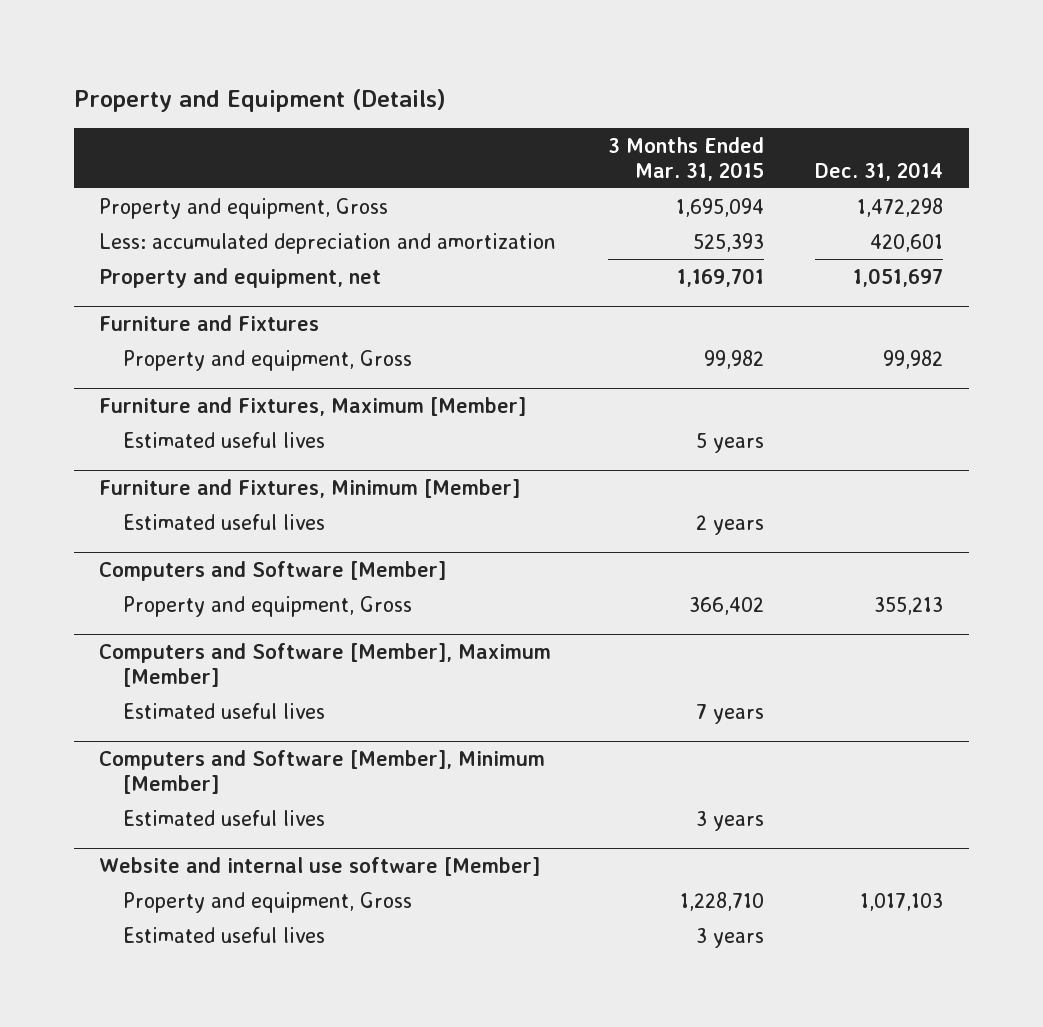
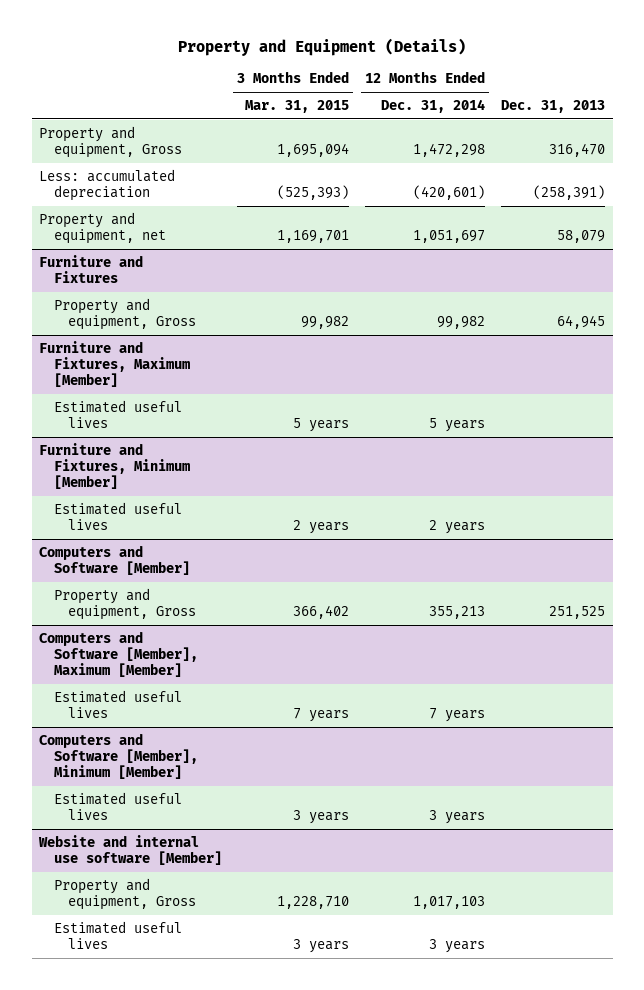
- | 3 Months Ended Mar. 31, 2015 | Dec. 31, 2014
+ | 3 Months Ended Mar. 31, 2015 | 12 Months Ended Dec. 31, 2014 | Dec. 31, 2013
- Less: accumulated depreciation and amortization | 525,393 | 420,601
+ Less: accumulated depreciation | (525,393) | (420,601) | (258,391)

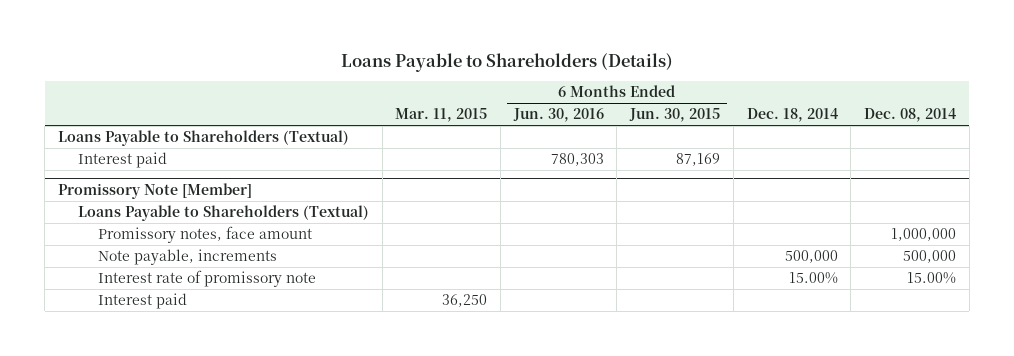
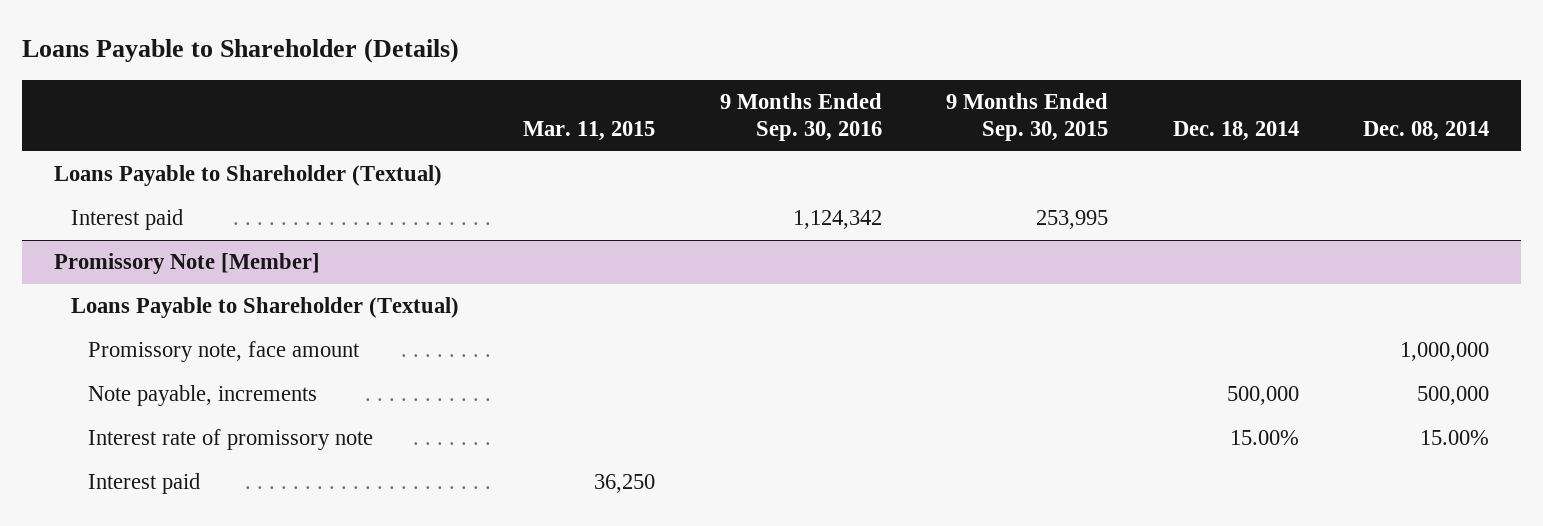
- Loans Payable to Shareholders (Details)
+ Loans Payable to Shareholder (Details)
- | Mar. 11, 2015 | 6 Months Ended Jun. 30, 2016 | 6 Months Ended Jun. 30, 2015 | Dec. 18, 2014 | Dec. 08, 2014
+ | Mar. 11, 2015 | 9 Months Ended Sep. 30, 2016 | 9 Months Ended Sep. 30, 2015 | Dec. 18, 2014 | Dec. 08, 2014
- Loans Payable to Shareholders (Textual)
+ Loans Payable to Shareholder (Textual)
@ Promissory Note [Member]
- Loans Payable to Shareholders (Textual)
- Promissory notes, face amount | | | | | 1,000,000
+ Loans Payable to Shareholder (Textual)
+ Promissory note, face amount | | | | | 1,000,000

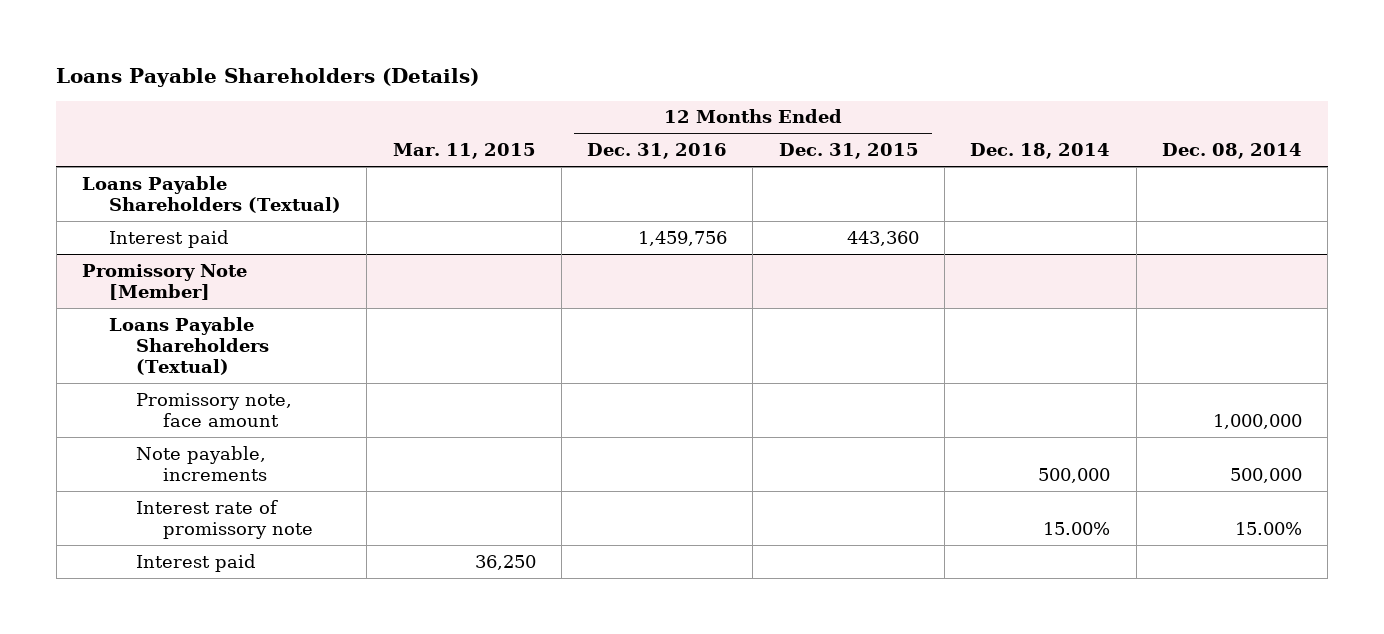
- Loans Payable to Shareholder (Details)
+ Loans Payable Shareholders (Details)
- | Mar. 11, 2015 | 9 Months Ended Sep. 30, 2016 | 9 Months Ended Sep. 30, 2015 | Dec. 18, 2014 | Dec. 08, 2014
+ | Mar. 11, 2015 | 12 Months Ended Dec. 31, 2016 | 12 Months Ended Dec. 31, 2015 | Dec. 18, 2014 | Dec. 08, 2014
- Loans Payable to Shareholder (Textual)
+ Loans Payable Shareholders (Textual)
@ Promissory Note [Member]
- Loans Payable to Shareholder (Textual)
+ Loans Payable Shareholders (Textual)

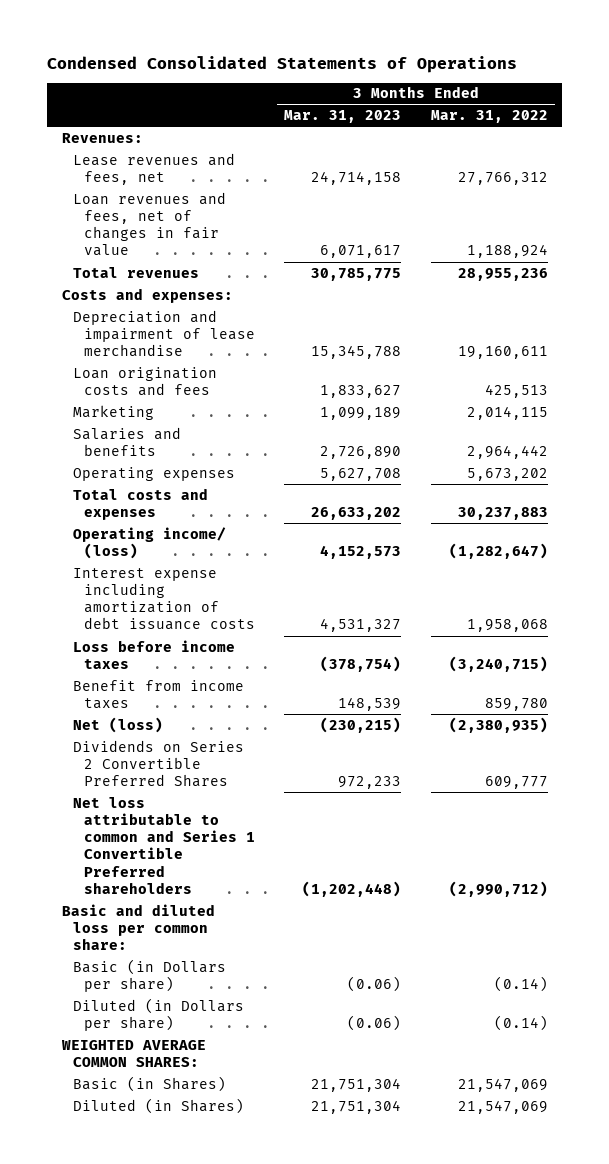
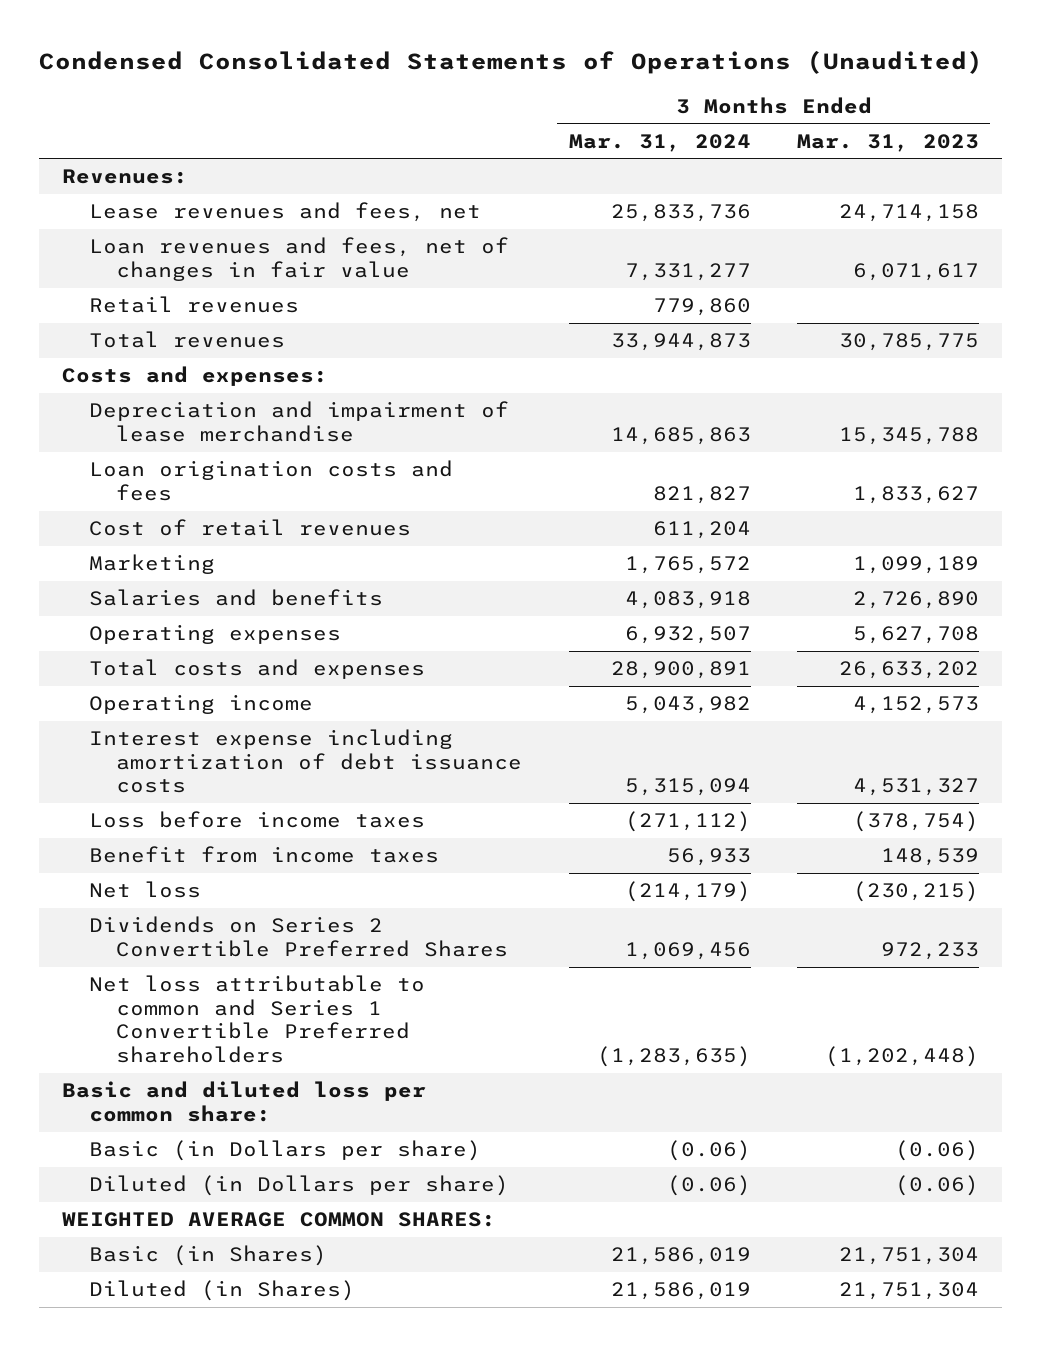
- Condensed Consolidated Statements of Operations
+ Condensed Consolidated Statements of Operations (Unaudited)
- | 3 Months Ended Mar. 31, 2023 | 3 Months Ended Mar. 31, 2022
+ | 3 Months Ended Mar. 31, 2024 | 3 Months Ended Mar. 31, 2023
+ Retail revenues | 779,860 |
+ Cost of retail revenues | 611,204 |
- Operating income/ (loss) | 4,152,573 | (1,282,647)
+ Operating income | 5,043,982 | 4,152,573
- Net (loss) | (230,215) | (2,380,935)
+ Net loss | (214,179) | (230,215)

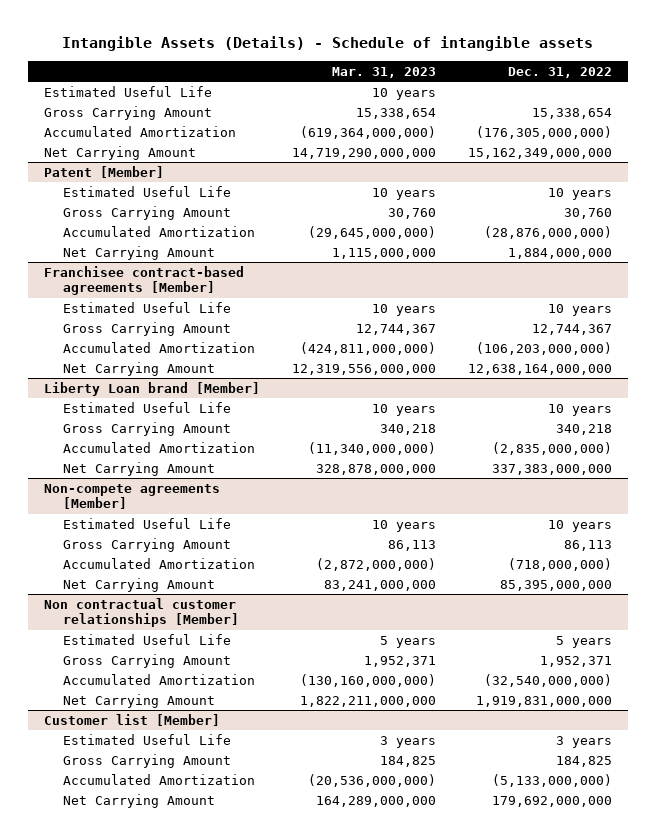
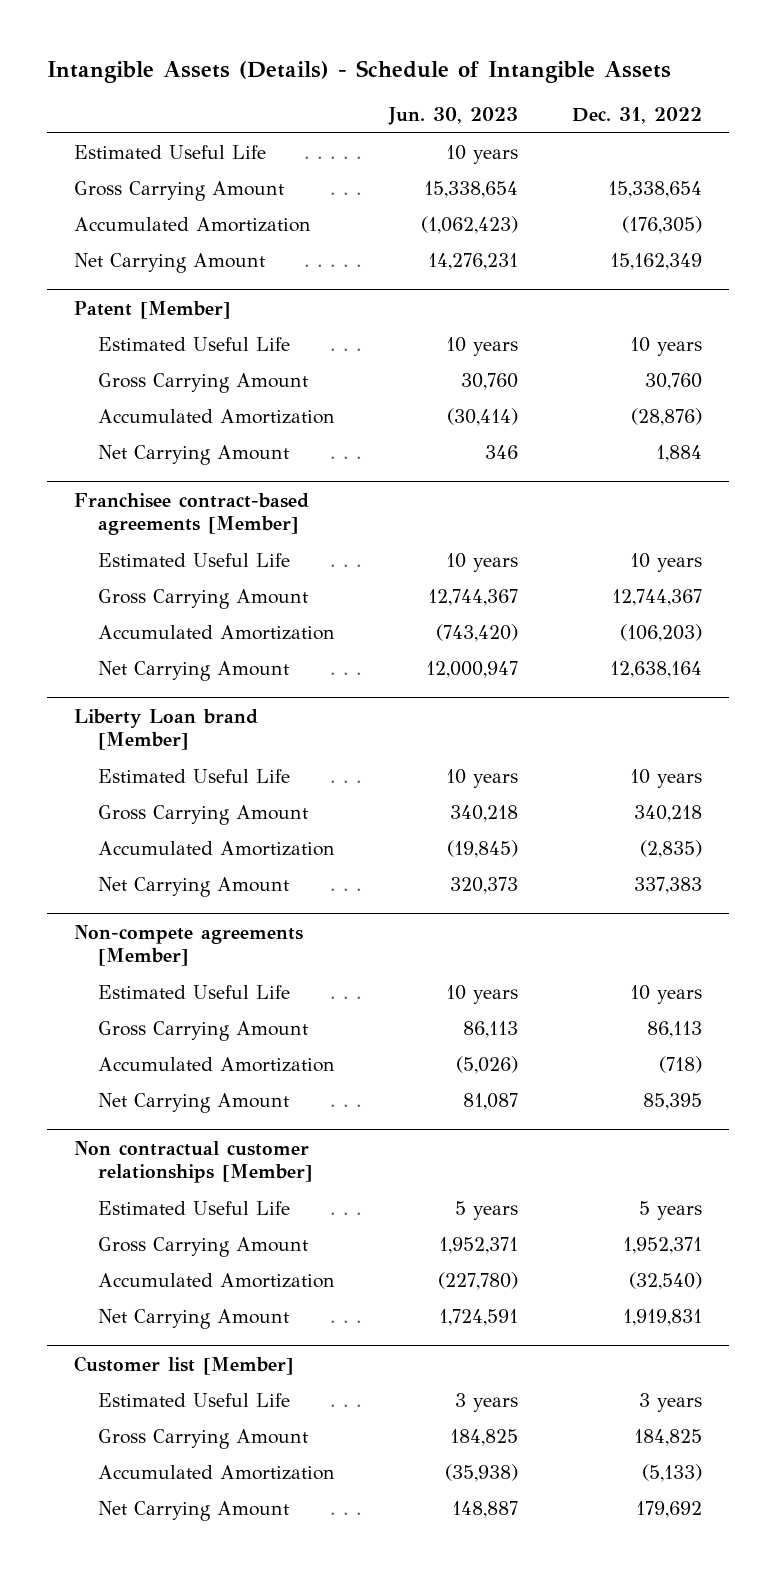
- Intangible Assets (Details) - Schedule of intangible assets
+ Intangible Assets (Details) - Schedule of Intangible Assets
- | Mar. 31, 2023 | Dec. 31, 2022
+ | Jun. 30, 2023 | Dec. 31, 2022
- Accumulated Amortization | (619,364,000,000) | (176,305,000,000)
- Net Carrying Amount | 14,719,290,000,000 | 15,162,349,000,000
+ Accumulated Amortization | (1,062,423) | (176,305)
+ Net Carrying Amount | 14,276,231 | 15,162,349
@ Patent [Member]
- Accumulated Amortization | (29,645,000,000) | (28,876,000,000)
- Net Carrying Amount | 1,115,000,000 | 1,884,000,000
+ Accumulated Amortization | (30,414) | (28,876)
+ Net Carrying Amount | 346 | 1,884
@ Franchisee contract-based agreements [Member]
- Accumulated Amortization | (424,811,000,000) | (106,203,000,000)
- Net Carrying Amount | 12,319,556,000,000 | 12,638,164,000,000
+ Accumulated Amortization | (743,420) | (106,203)
+ Net Carrying Amount | 12,000,947 | 12,638,164
@ Liberty Loan brand [Member]
- Accumulated Amortization | (11,340,000,000) | (2,835,000,000)
- Net Carrying Amount | 328,878,000,000 | 337,383,000,000
+ Accumulated Amortization | (19,845) | (2,835)
+ Net Carrying Amount | 320,373 | 337,383
@ Non-compete agreements [Member]
- Accumulated Amortization | (2,872,000,000) | (718,000,000)
- Net Carrying Amount | 83,241,000,000 | 85,395,000,000
+ Accumulated Amortization | (5,026) | (718)
+ Net Carrying Amount | 81,087 | 85,395
@ Non contractual customer relationships [Member]
- Accumulated Amortization | (130,160,000,000) | (32,540,000,000)
- Net Carrying Amount | 1,822,211,000,000 | 1,919,831,000,000
+ Accumulated Amortization | (227,780) | (32,540)
+ Net Carrying Amount | 1,724,591 | 1,919,831
@ Customer list [Member]
- Accumulated Amortization | (20,536,000,000) | (5,133,000,000)
- Net Carrying Amount | 164,289,000,000 | 179,692,000,000
+ Accumulated Amortization | (35,938) | (5,133)
+ Net Carrying Amount | 148,887 | 179,692

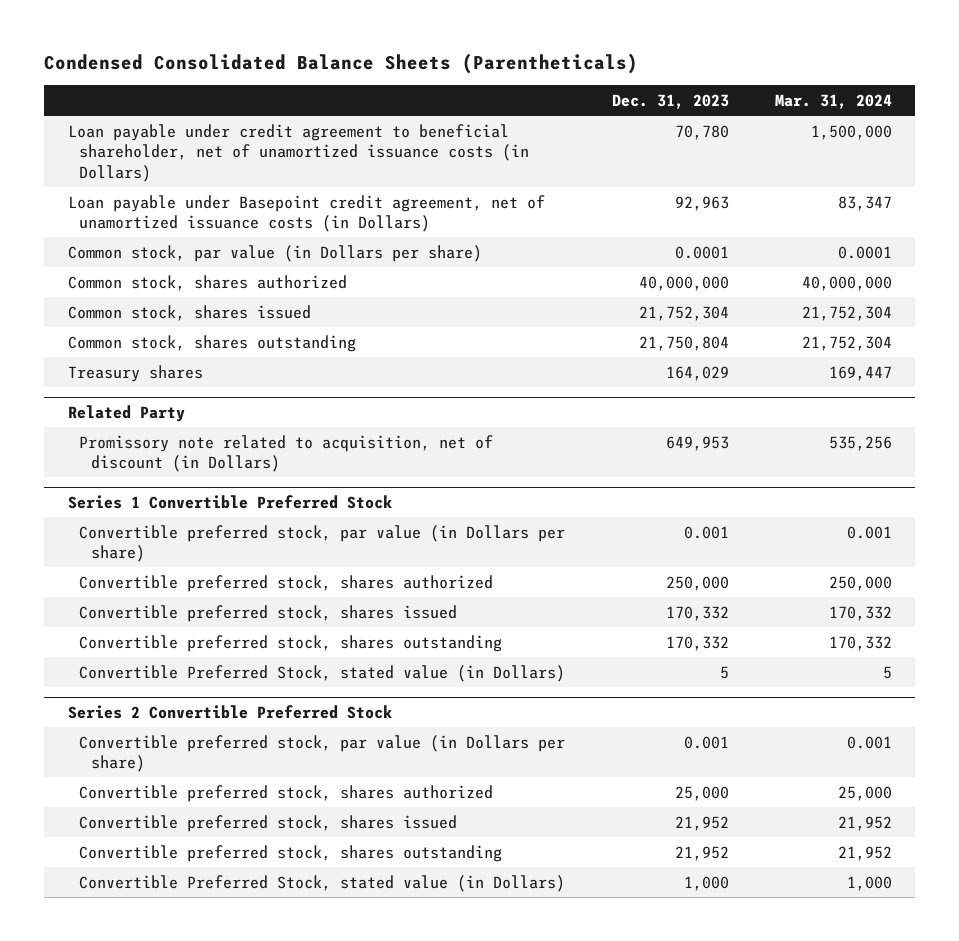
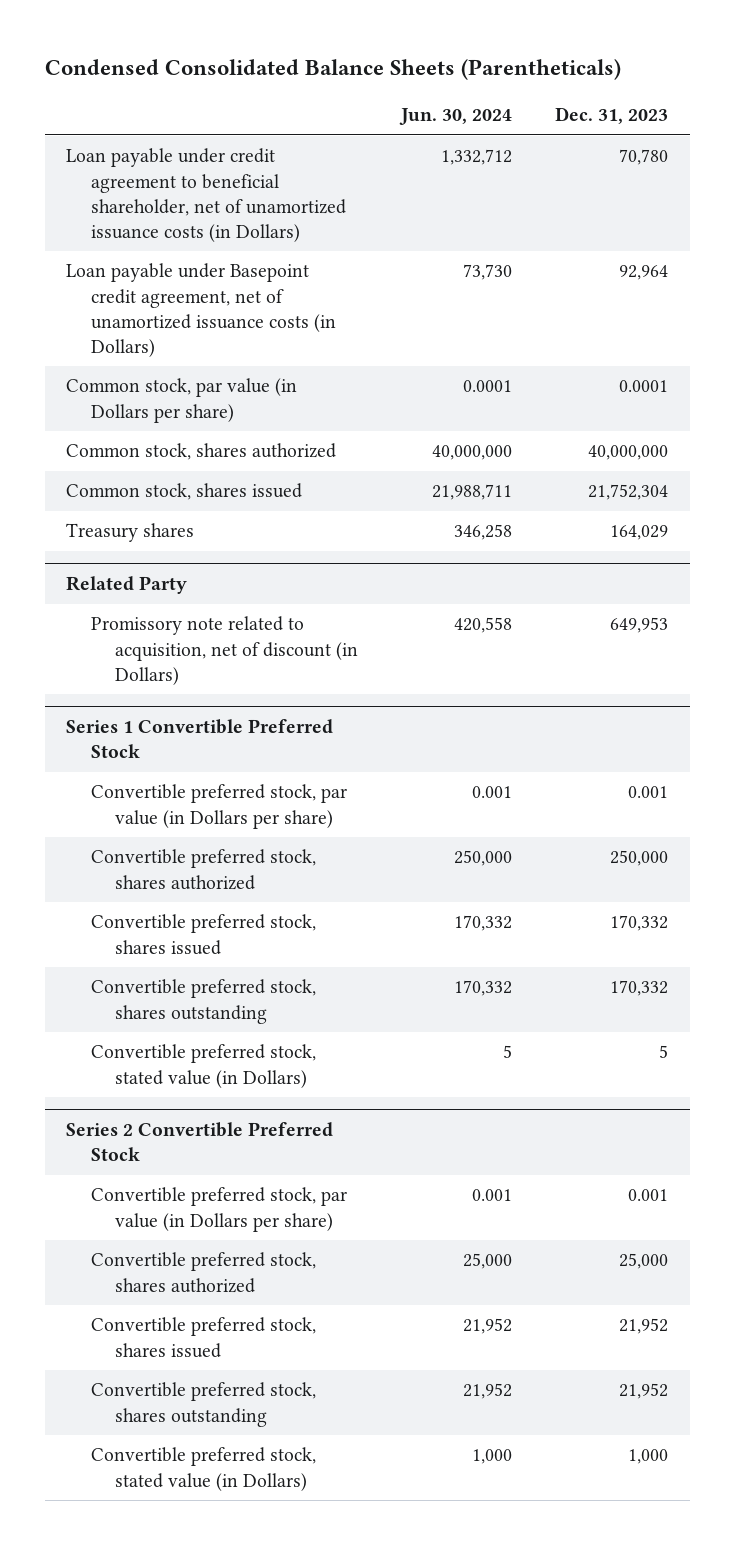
- | Dec. 31, 2023 | Mar. 31, 2024
+ | Jun. 30, 2024 | Dec. 31, 2023
- Loan payable under Basepoint credit agreement, net of unamortized issuance costs (in Dollars) | 92,963 | 83,347
+ Loan payable under Basepoint credit agreement, net of unamortized issuance costs (in Dollars) | 73,730 | 92,964
- Common stock, shares outstanding | 21,750,804 | 21,752,304
@ Series 1 Convertible Preferred Stock
- Convertible Preferred Stock, stated value (in Dollars) | 5 | 5
+ Convertible preferred stock, stated value (in Dollars) | 5 | 5
@ Series 2 Convertible Preferred Stock
- Convertible Preferred Stock, stated value (in Dollars) | 1,000 | 1,000
+ Convertible preferred stock, stated value (in Dollars) | 1,000 | 1,000

